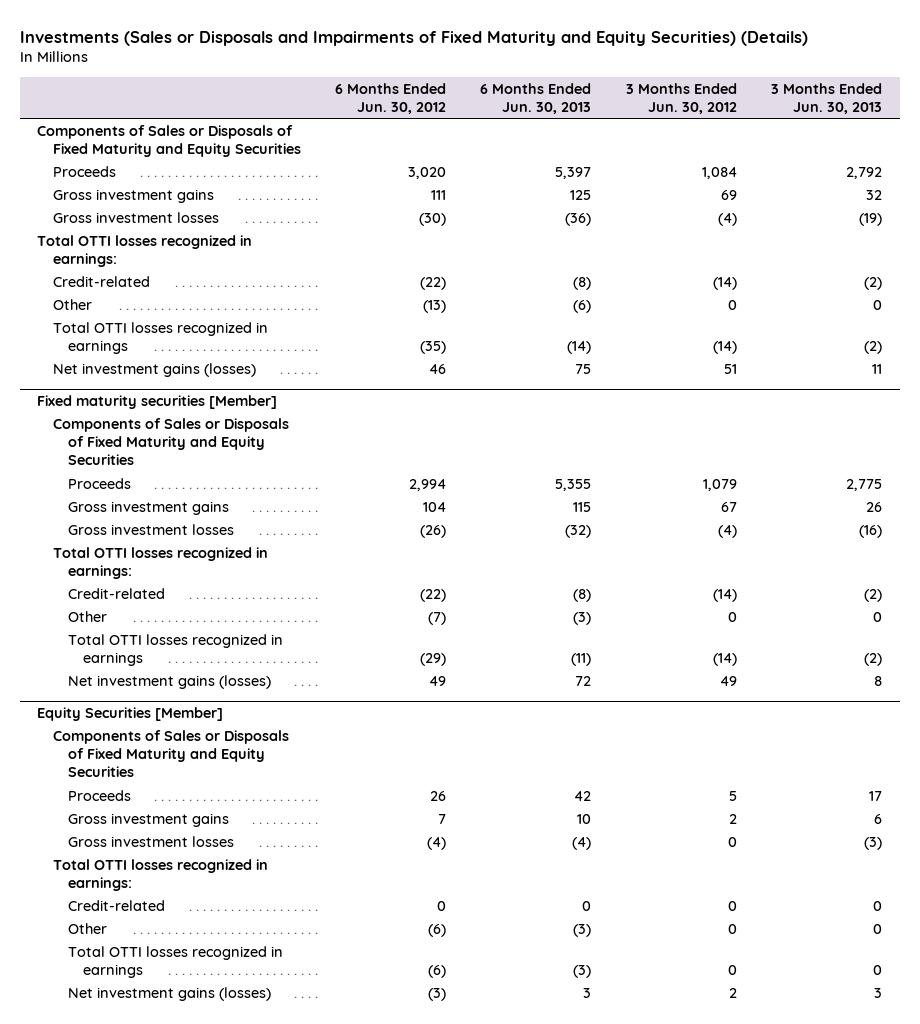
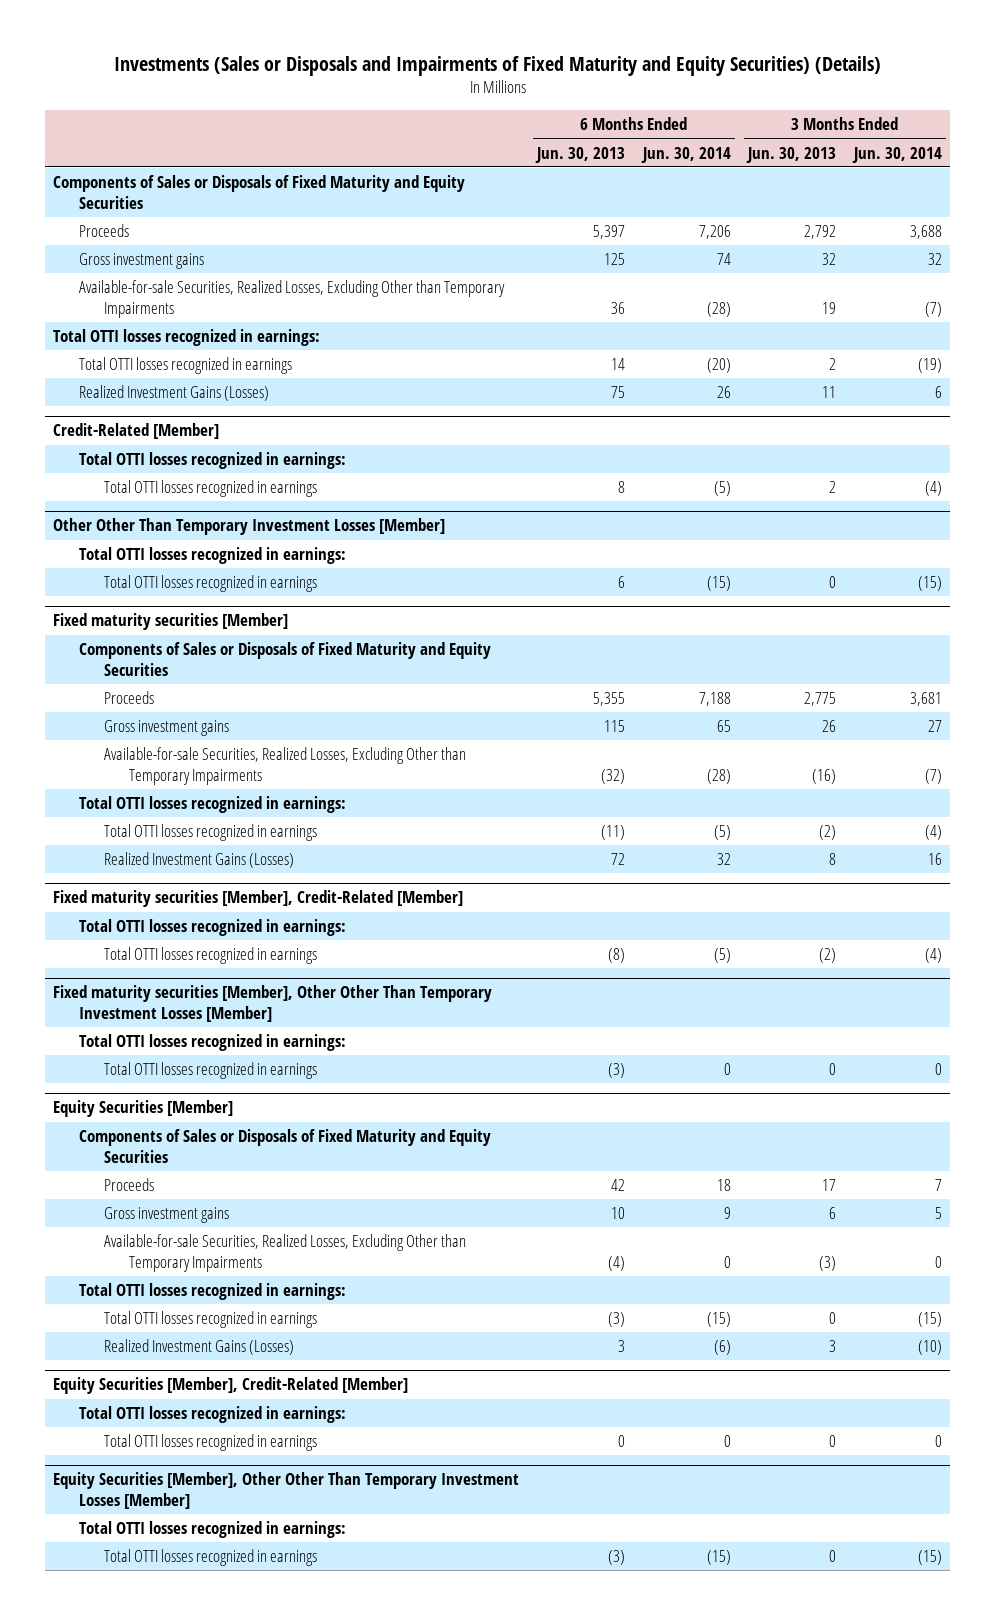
- | 6 Months Ended Jun. 30, 2012 | 6 Months Ended Jun. 30, 2013 | 3 Months Ended Jun. 30, 2012 | 3 Months Ended Jun. 30, 2013
+ | 6 Months Ended Jun. 30, 2013 | 6 Months Ended Jun. 30, 2014 | 3 Months Ended Jun. 30, 2013 | 3 Months Ended Jun. 30, 2014
- Gross investment losses | (30) | (36) | (4) | (19)
+ Available-for-sale Securities, Realized Losses, Excluding Other than Temporary Impairments | 36 | (28) | 19 | (7)
- Credit-related | (22) | (8) | (14) | (2)
- Other | (13) | (6) | 0 | 0
- Total OTTI losses recognized in earnings | (35) | (14) | (14) | (2)
- Net investment gains (losses) | 46 | 75 | 51 | 11
+ Total OTTI losses recognized in earnings | 14 | (20) | 2 | (19)
+ Realized Investment Gains (Losses) | 75 | 26 | 11 | 6
+ Credit-Related [Member]
+ Total OTTI losses recognized in earnings:
+ Total OTTI losses recognized in earnings | 8 | (5) | 2 | (4)
+ Other Other Than Temporary Investment Losses [Member]
+ Total OTTI losses recognized in earnings:
+ Total OTTI losses recognized in earnings | 6 | (15) | 0 | (15)
@ Fixed maturity securities [Member]
- Gross investment losses | (26) | (32) | (4) | (16)
+ Available-for-sale Securities, Realized Losses, Excluding Other than Temporary Impairments | (32) | (28) | (16) | (7)
- Credit-related | (22) | (8) | (14) | (2)
- Other | (7) | (3) | 0 | 0
- Net investment gains (losses) | 49 | 72 | 49 | 8
+ Realized Investment Gains (Losses) | 72 | 32 | 8 | 16
+ Fixed maturity securities [Member], Credit-Related [Member]
+ Total OTTI losses recognized in earnings:
+ Total OTTI losses recognized in earnings | (8) | (5) | (2) | (4)
+ Fixed maturity securities [Member], Other Other Than Temporary Investment Losses [Member]
+ Total OTTI losses recognized in earnings:
+ Total OTTI losses recognized in earnings | (3) | 0 | 0 | 0
@ Equity Securities [Member]
- Gross investment losses | (4) | (4) | 0 | (3)
+ Available-for-sale Securities, Realized Losses, Excluding Other than Temporary Impairments | (4) | 0 | (3) | 0
- Credit-related | 0 | 0 | 0 | 0
- Other | (6) | (3) | 0 | 0
- Net investment gains (losses) | (3) | 3 | 2 | 3
+ Realized Investment Gains (Losses) | 3 | (6) | 3 | (10)
+ Equity Securities [Member], Credit-Related [Member]
+ Total OTTI losses recognized in earnings:
+ Total OTTI losses recognized in earnings | 0 | 0 | 0 | 0
+ Equity Securities [Member], Other Other Than Temporary Investment Losses [Member]
+ Total OTTI losses recognized in earnings:
+ Total OTTI losses recognized in earnings | (3) | (15) | 0 | (15)

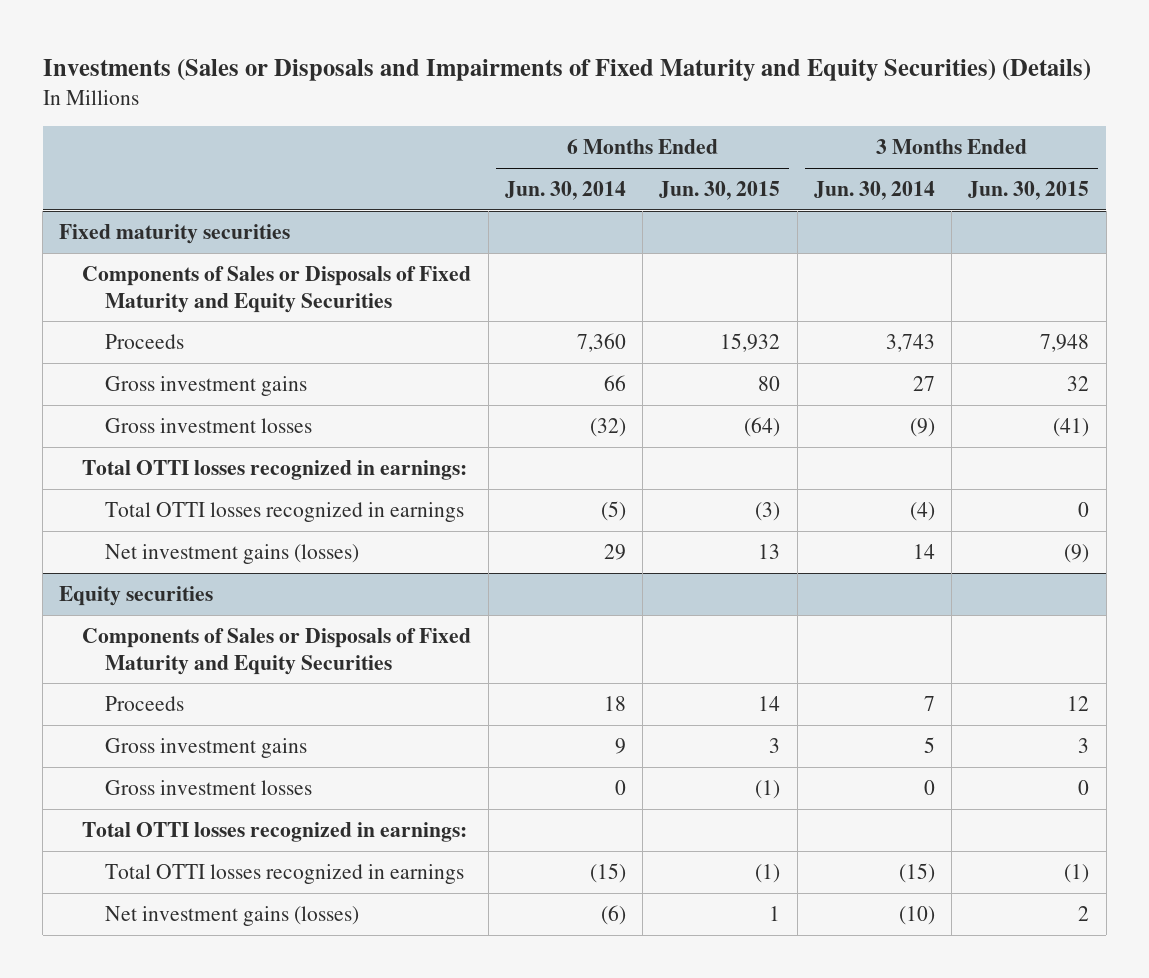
- | 6 Months Ended Jun. 30, 2013 | 6 Months Ended Jun. 30, 2014 | 3 Months Ended Jun. 30, 2013 | 3 Months Ended Jun. 30, 2014
+ | 6 Months Ended Jun. 30, 2014 | 6 Months Ended Jun. 30, 2015 | 3 Months Ended Jun. 30, 2014 | 3 Months Ended Jun. 30, 2015
- Components of Sales or Disposals of Fixed Maturity and Equity Securities
- Proceeds | 5,397 | 7,206 | 2,792 | 3,688
- Gross investment gains | 125 | 74 | 32 | 32
- Available-for-sale Securities, Realized Losses, Excluding Other than Temporary Impairments | 36 | (28) | 19 | (7)
- Total OTTI losses recognized in earnings:
- Total OTTI losses recognized in earnings | 14 | (20) | 2 | (19)
- Realized Investment Gains (Losses) | 75 | 26 | 11 | 6
- Credit-Related [Member]
- Total OTTI losses recognized in earnings:
- Total OTTI losses recognized in earnings | 8 | (5) | 2 | (4)
- Other Other Than Temporary Investment Losses [Member]
- Total OTTI losses recognized in earnings:
- Total OTTI losses recognized in earnings | 6 | (15) | 0 | (15)
- Fixed maturity securities [Member]
+ Fixed maturity securities
- Proceeds | 5,355 | 7,188 | 2,775 | 3,681
- Gross investment gains | 115 | 65 | 26 | 27
- Available-for-sale Securities, Realized Losses, Excluding Other than Temporary Impairments | (32) | (28) | (16) | (7)
- Total OTTI losses recognized in earnings:
- Total OTTI losses recognized in earnings | (11) | (5) | (2) | (4)
- Realized Investment Gains (Losses) | 72 | 32 | 8 | 16
- Fixed maturity securities [Member], Credit-Related [Member]
+ Proceeds | 7,360 | 15,932 | 3,743 | 7,948
+ Gross investment gains | 66 | 80 | 27 | 32
+ Gross investment losses | (32) | (64) | (9) | (41)
- Fixed maturity securities [Member], Other Other Than Temporary Investment Losses [Member]
- Total OTTI losses recognized in earnings:
- Total OTTI losses recognized in earnings | (3) | 0 | 0 | 0
- Equity Securities [Member]
+ Net investment gains (losses) | 29 | 13 | 14 | (9)
+ Equity securities
- Available-for-sale Securities, Realized Losses, Excluding Other than Temporary Impairments | (4) | 0 | (3) | 0
- Total OTTI losses recognized in earnings:
- Total OTTI losses recognized in earnings | (3) | (15) | 0 | (15)
- Realized Investment Gains (Losses) | 3 | (6) | 3 | (10)
- Equity Securities [Member], Credit-Related [Member]
- Total OTTI losses recognized in earnings:
- Total OTTI losses recognized in earnings | 0 | 0 | 0 | 0
- Equity Securities [Member], Other Other Than Temporary Investment Losses [Member]
+ Gross investment losses | 0 | (1) | 0 | 0
+ Net investment gains (losses) | (6) | 1 | (10) | 2

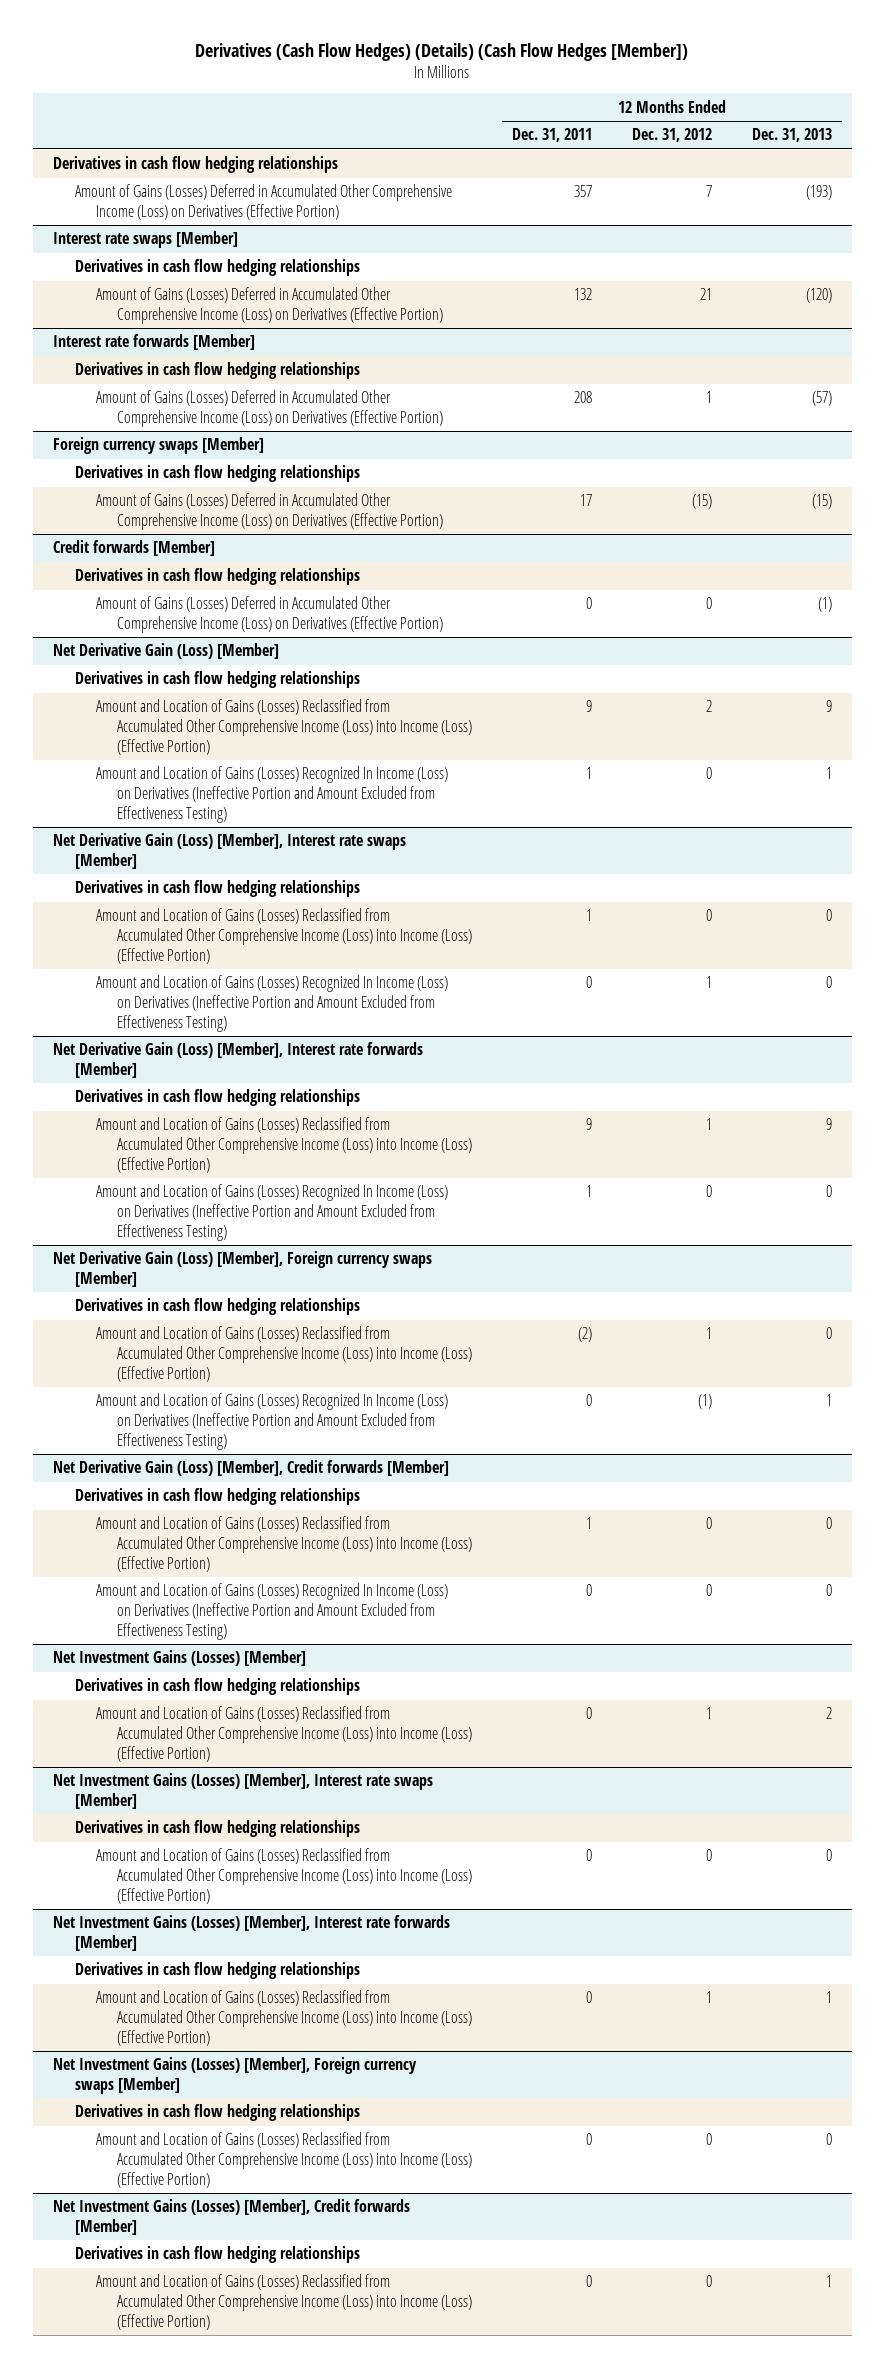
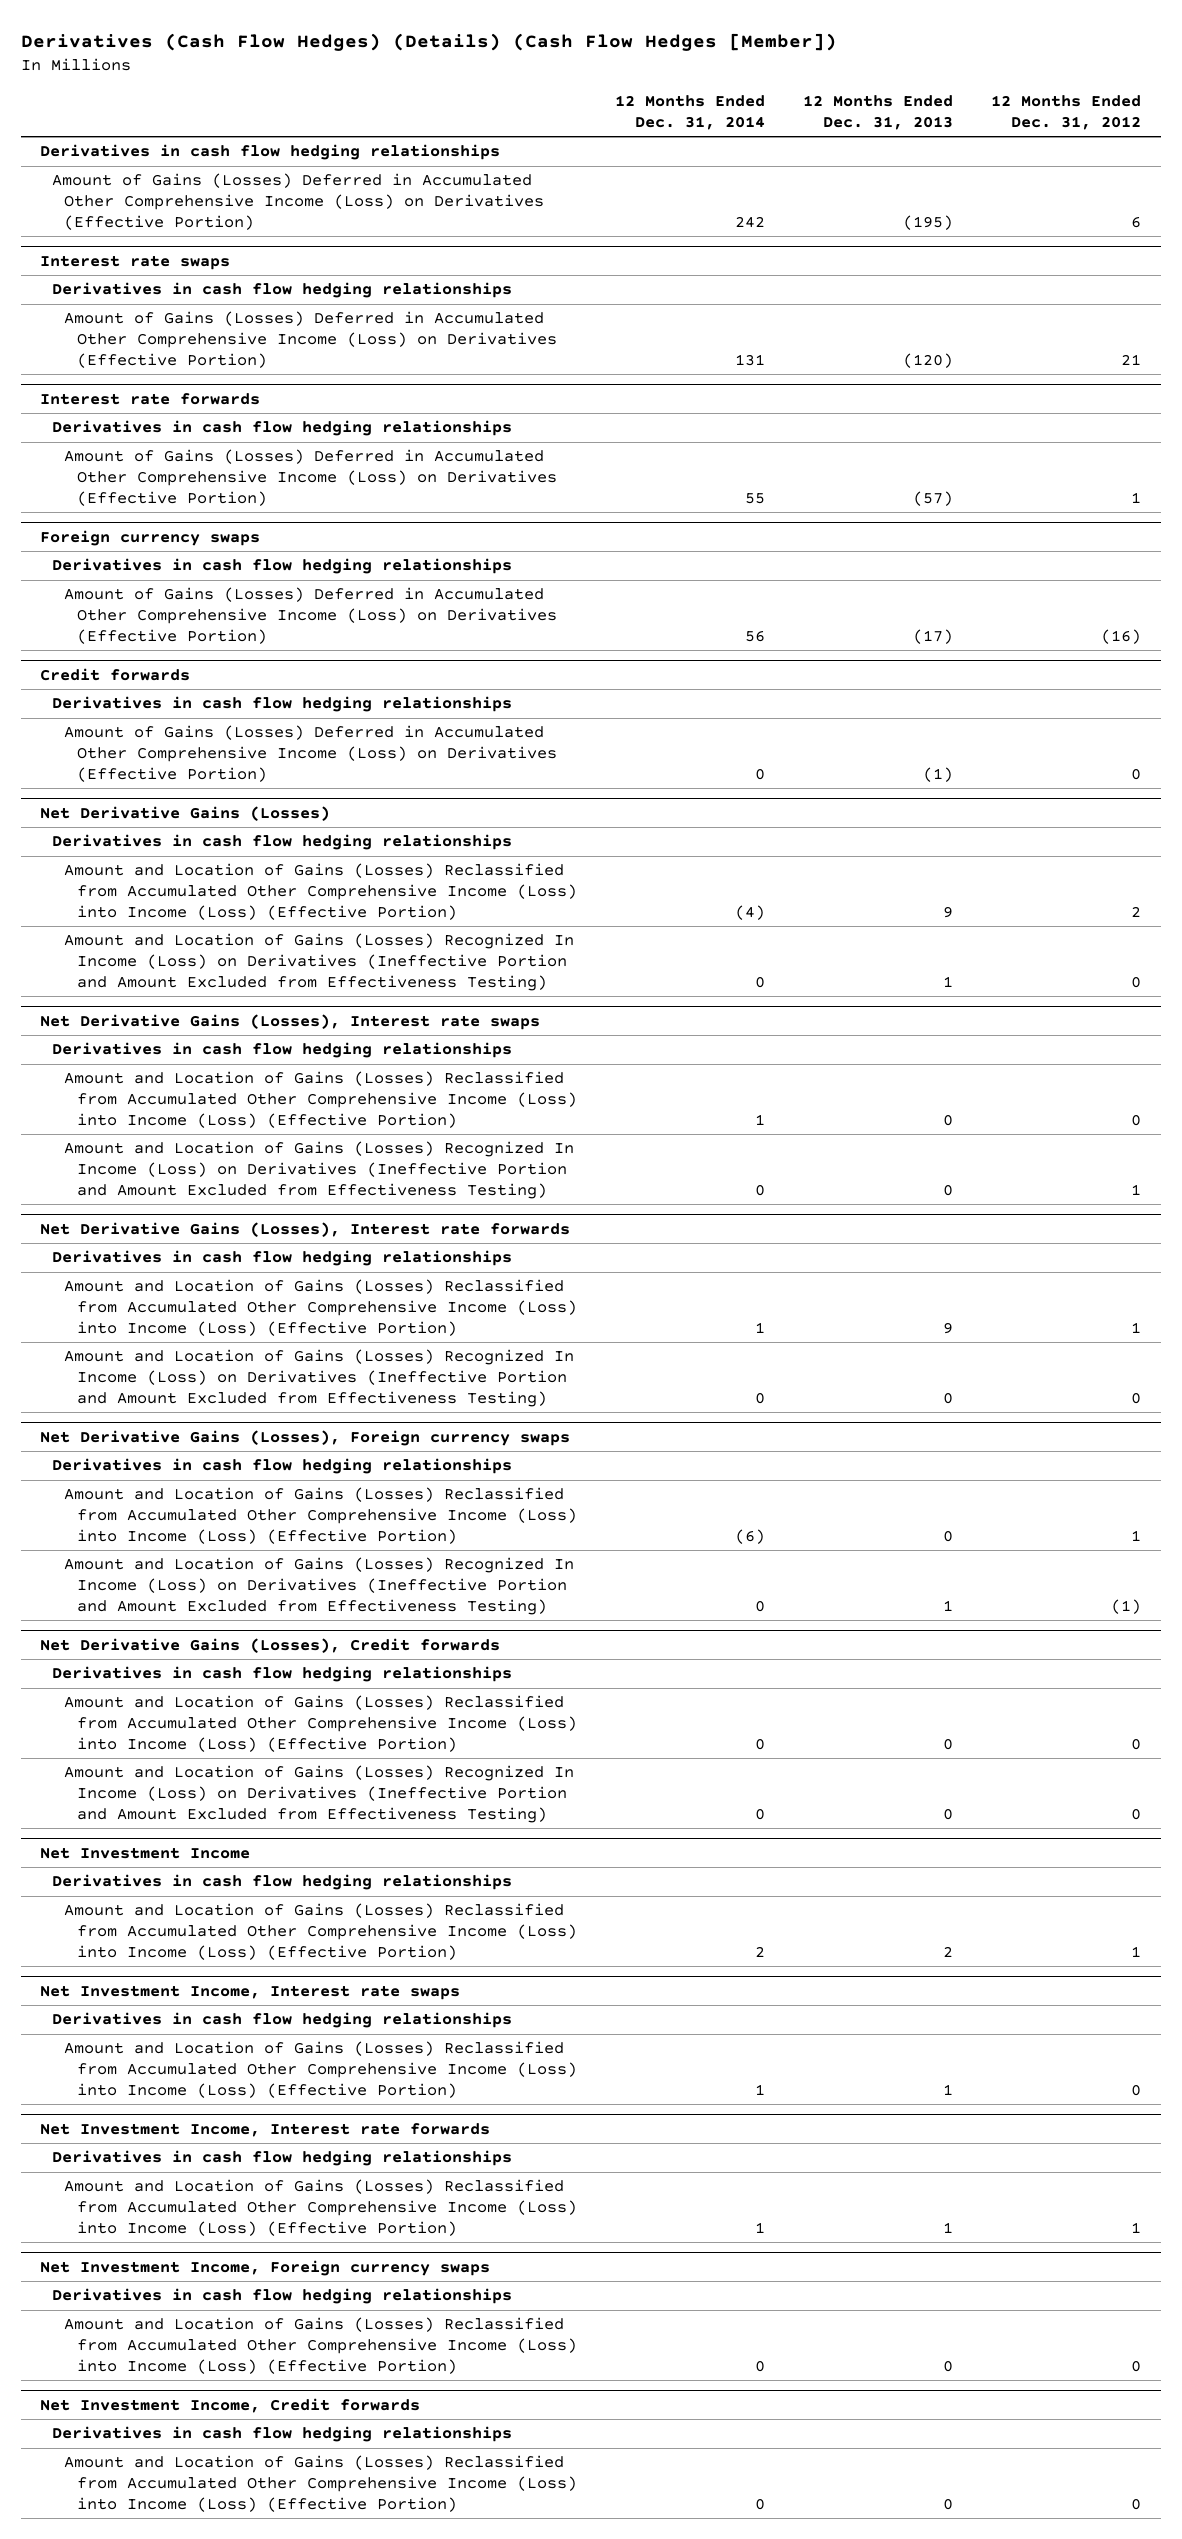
- | 12 Months Ended Dec. 31, 2011 | 12 Months Ended Dec. 31, 2012 | 12 Months Ended Dec. 31, 2013
+ | 12 Months Ended Dec. 31, 2014 | 12 Months Ended Dec. 31, 2013 | 12 Months Ended Dec. 31, 2012
- Amount of Gains (Losses) Deferred in Accumulated Other Comprehensive Income (Loss) on Derivatives (Effective Portion) | 357 | 7 | (193)
- Interest rate swaps [Member]
+ Amount of Gains (Losses) Deferred in Accumulated Other Comprehensive Income (Loss) on Derivatives (Effective Portion) | 242 | (195) | 6
+ Interest rate swaps
- Interest rate forwards [Member]
+ Interest rate forwards
- Foreign currency swaps [Member]
+ Foreign currency swaps
- Amount of Gains (Losses) Deferred in Accumulated Other Comprehensive Income (Loss) on Derivatives (Effective Portion) | 17 | (15) | (15)
- Credit forwards [Member]
+ Amount of Gains (Losses) Deferred in Accumulated Other Comprehensive Income (Loss) on Derivatives (Effective Portion) | 56 | (17) | (16)
+ Credit forwards
- Net Derivative Gain (Loss) [Member]
+ Net Derivative Gains (Losses)
- Net Derivative Gain (Loss) [Member], Interest rate swaps [Member]
+ Net Derivative Gains (Losses), Interest rate swaps
- Net Derivative Gain (Loss) [Member], Interest rate forwards [Member]
+ Net Derivative Gains (Losses), Interest rate forwards
- Net Derivative Gain (Loss) [Member], Foreign currency swaps [Member]
+ Net Derivative Gains (Losses), Foreign currency swaps
- Net Derivative Gain (Loss) [Member], Credit forwards [Member]
+ Net Derivative Gains (Losses), Credit forwards
- Net Investment Gains (Losses) [Member]
+ Net Investment Income
- Net Investment Gains (Losses) [Member], Interest rate swaps [Member]
+ Net Investment Income, Interest rate swaps
- Amount and Location of Gains (Losses) Reclassified from Accumulated Other Comprehensive Income (Loss) into Income (Loss) (Effective Portion) | 0 | 0 | 0
- Net Investment Gains (Losses) [Member], Interest rate forwards [Member]
+ Amount and Location of Gains (Losses) Reclassified from Accumulated Other Comprehensive Income (Loss) into Income (Loss) (Effective Portion) | 1 | 1 | 0
+ Net Investment Income, Interest rate forwards
- Net Investment Gains (Losses) [Member], Foreign currency swaps [Member]
+ Net Investment Income, Foreign currency swaps
- Net Investment Gains (Losses) [Member], Credit forwards [Member]
+ Net Investment Income, Credit forwards
- Amount and Location of Gains (Losses) Reclassified from Accumulated Other Comprehensive Income (Loss) into Income (Loss) (Effective Portion) | 0 | 0 | 1
+ Amount and Location of Gains (Losses) Reclassified from Accumulated Other Comprehensive Income (Loss) into Income (Loss) (Effective Portion) | 0 | 0 | 0

